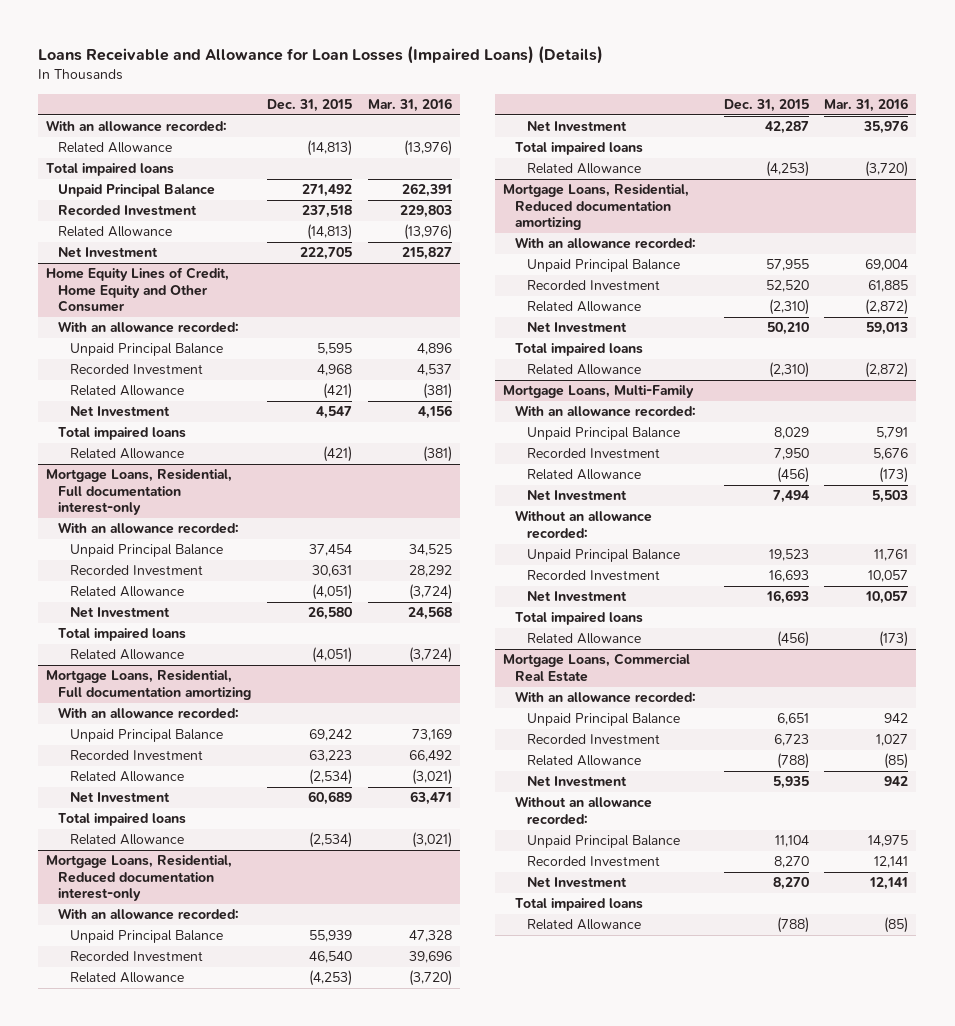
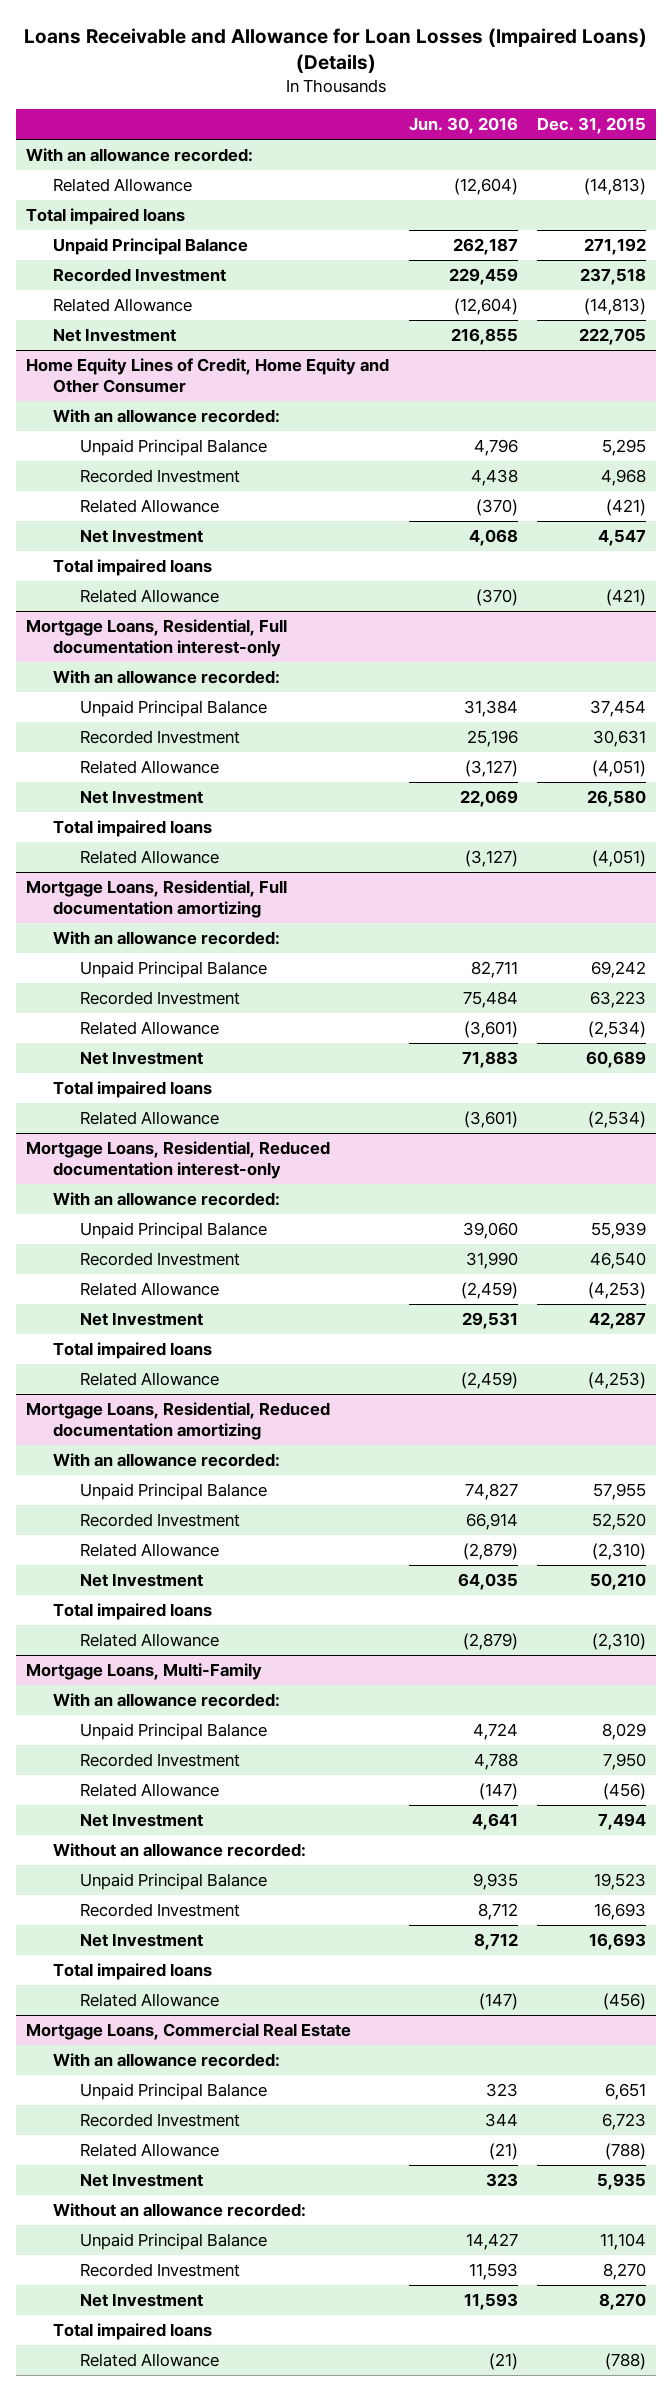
- | Dec. 31, 2015 | Mar. 31, 2016
+ | Jun. 30, 2016 | Dec. 31, 2015
- Unpaid Principal Balance | 271,492 | 262,391
+ Unpaid Principal Balance | 262,187 | 271,192
@ Home Equity Lines of Credit, Home Equity and Other Consumer
- Unpaid Principal Balance | 5,595 | 4,896
+ Unpaid Principal Balance | 4,796 | 5,295

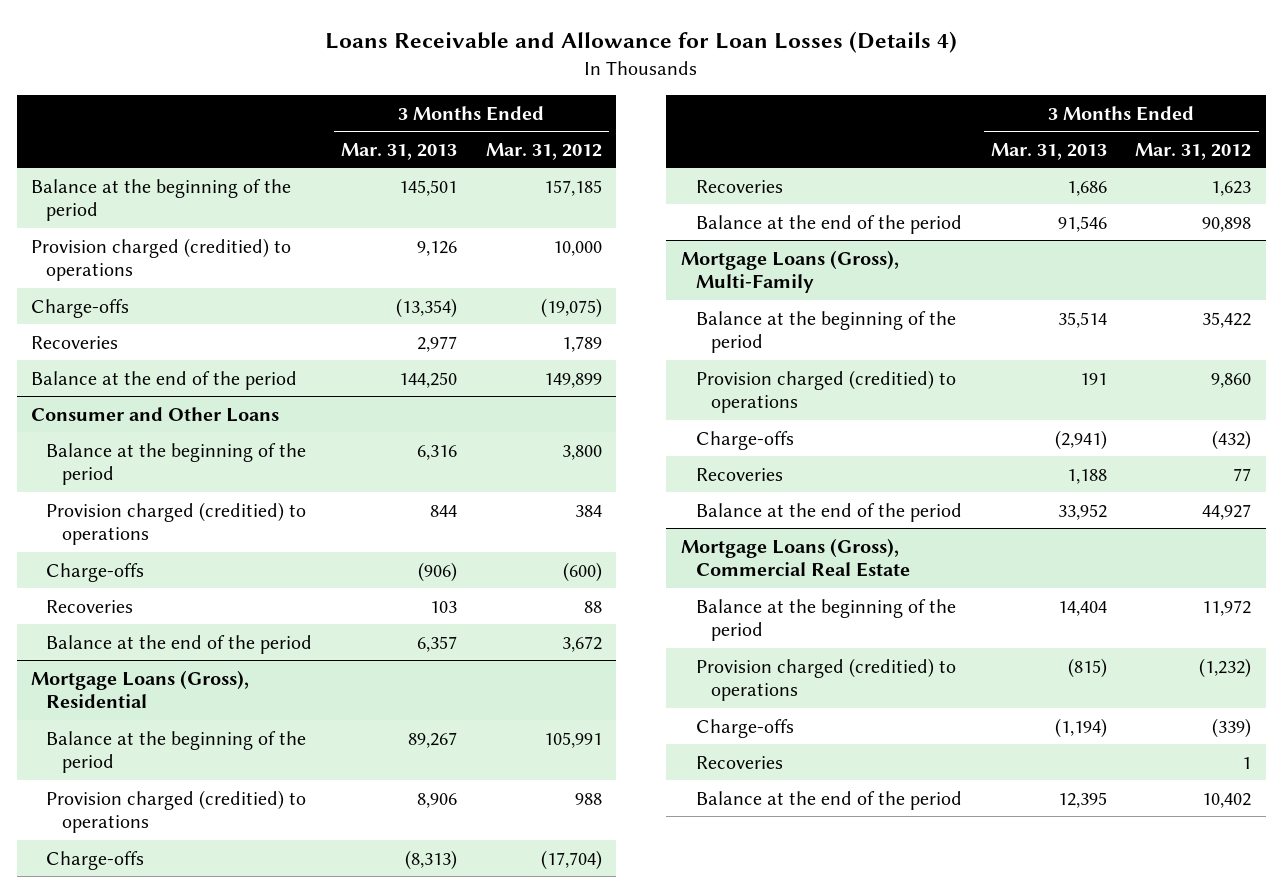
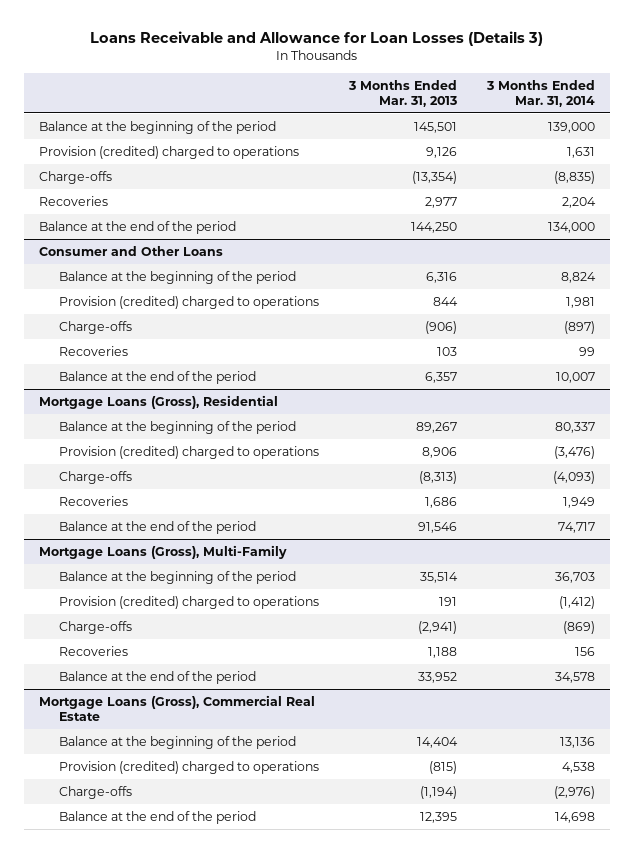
- Loans Receivable and Allowance for Loan Losses (Details 4)
+ Loans Receivable and Allowance for Loan Losses (Details 3)
- | 3 Months Ended Mar. 31, 2013 | 3 Months Ended Mar. 31, 2012
+ | 3 Months Ended Mar. 31, 2013 | 3 Months Ended Mar. 31, 2014
- Provision charged (creditied) to operations | 9,126 | 10,000
+ Provision (credited) charged to operations | 9,126 | 1,631
@ Consumer and Other Loans
- Provision charged (creditied) to operations | 844 | 384
+ Provision (credited) charged to operations | 844 | 1,981
@ Mortgage Loans (Gross), Residential
- Provision charged (creditied) to operations | 8,906 | 988
+ Provision (credited) charged to operations | 8,906 | (3,476)
@ Mortgage Loans (Gross), Multi-Family
- Provision charged (creditied) to operations | 191 | 9,860
+ Provision (credited) charged to operations | 191 | (1,412)
@ Mortgage Loans (Gross), Commercial Real Estate
- Provision charged (creditied) to operations | (815) | (1,232)
+ Provision (credited) charged to operations | (815) | 4,538
- Recoveries | | 1

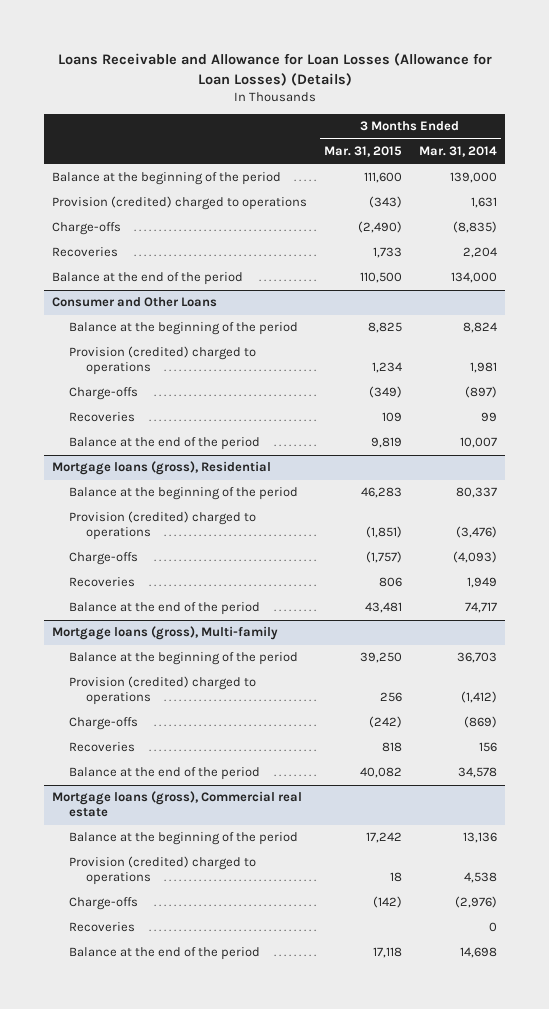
- Loans Receivable and Allowance for Loan Losses (Details 3)
+ Loans Receivable and Allowance for Loan Losses (Allowance for Loan Losses) (Details)
- | 3 Months Ended Mar. 31, 2013 | 3 Months Ended Mar. 31, 2014
+ | 3 Months Ended Mar. 31, 2015 | 3 Months Ended Mar. 31, 2014
- Mortgage Loans (Gross), Residential
+ Mortgage loans (gross), Residential
- Mortgage Loans (Gross), Multi-Family
+ Mortgage loans (gross), Multi-family
- Mortgage Loans (Gross), Commercial Real Estate
+ Mortgage loans (gross), Commercial real estate
+ Recoveries | | 0

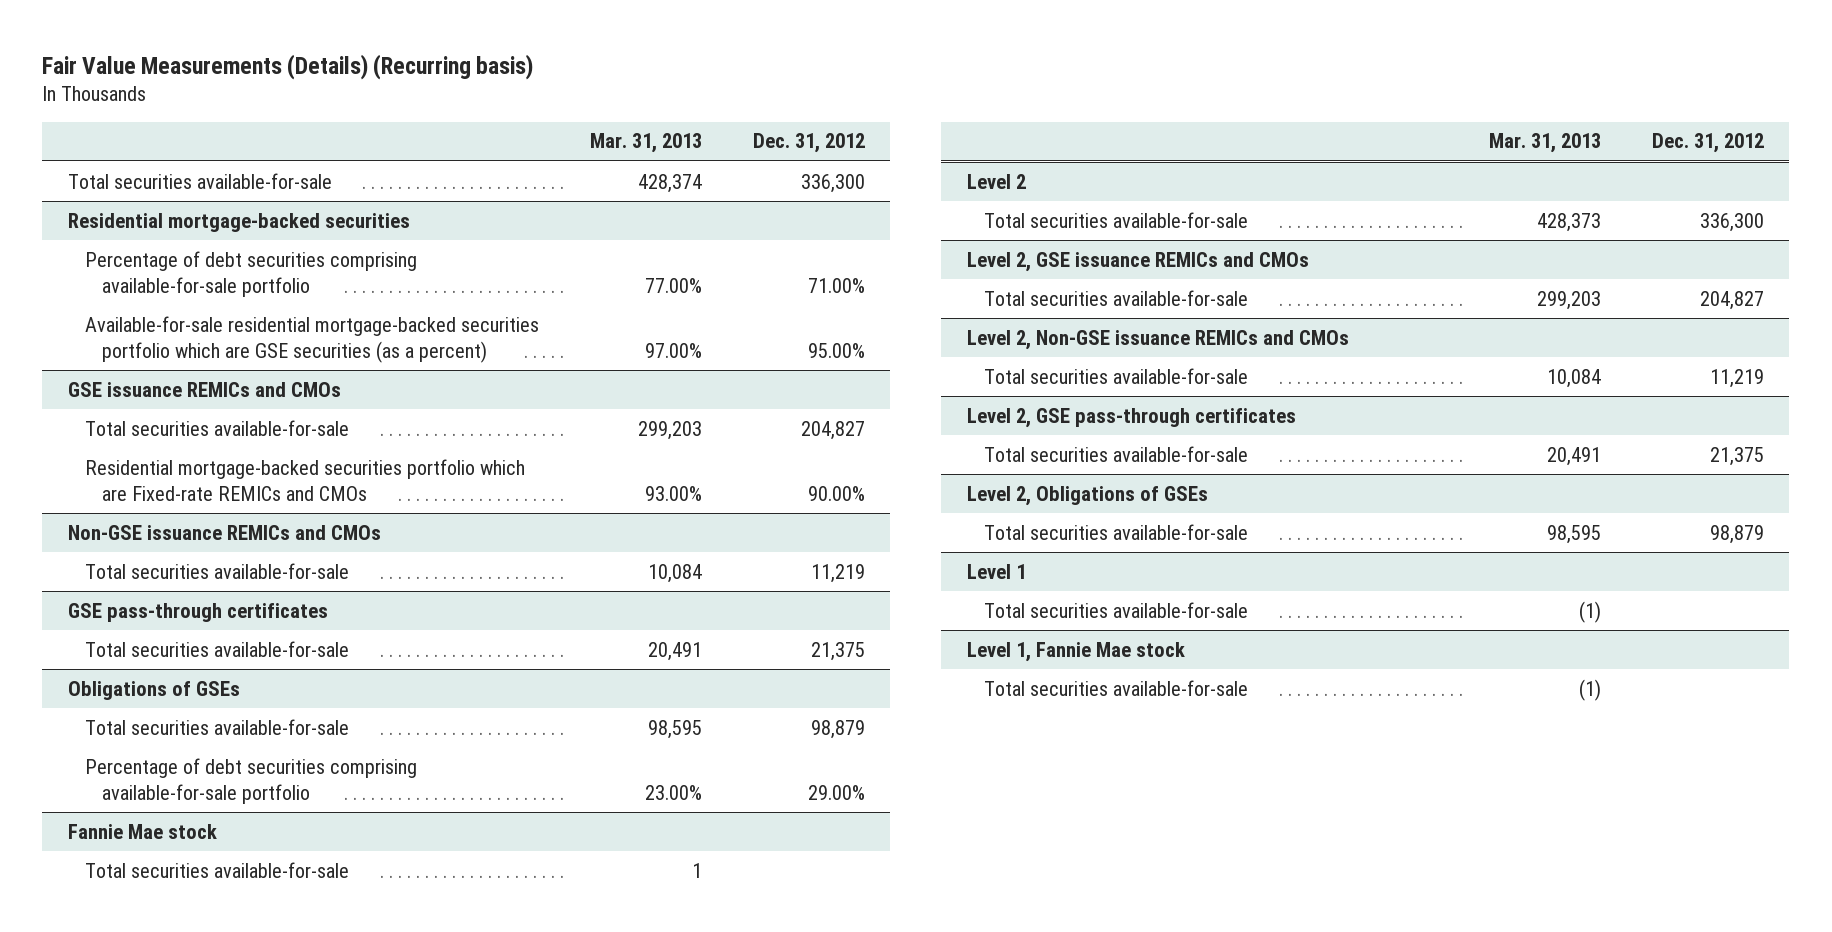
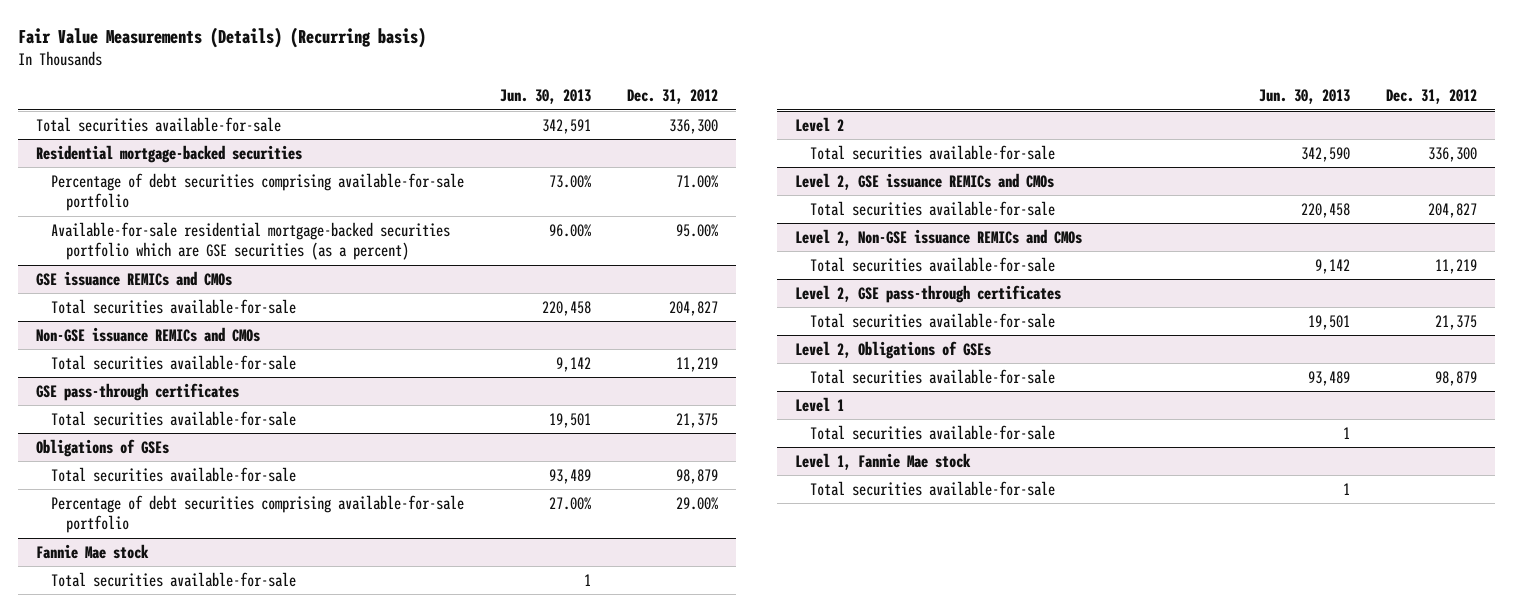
- | Mar. 31, 2013 | Dec. 31, 2012
+ | Jun. 30, 2013 | Dec. 31, 2012
@ GSE issuance REMICs and CMOs
- Residential mortgage-backed securities portfolio which are Fixed-rate REMICs and CMOs | 93.00% | 90.00%

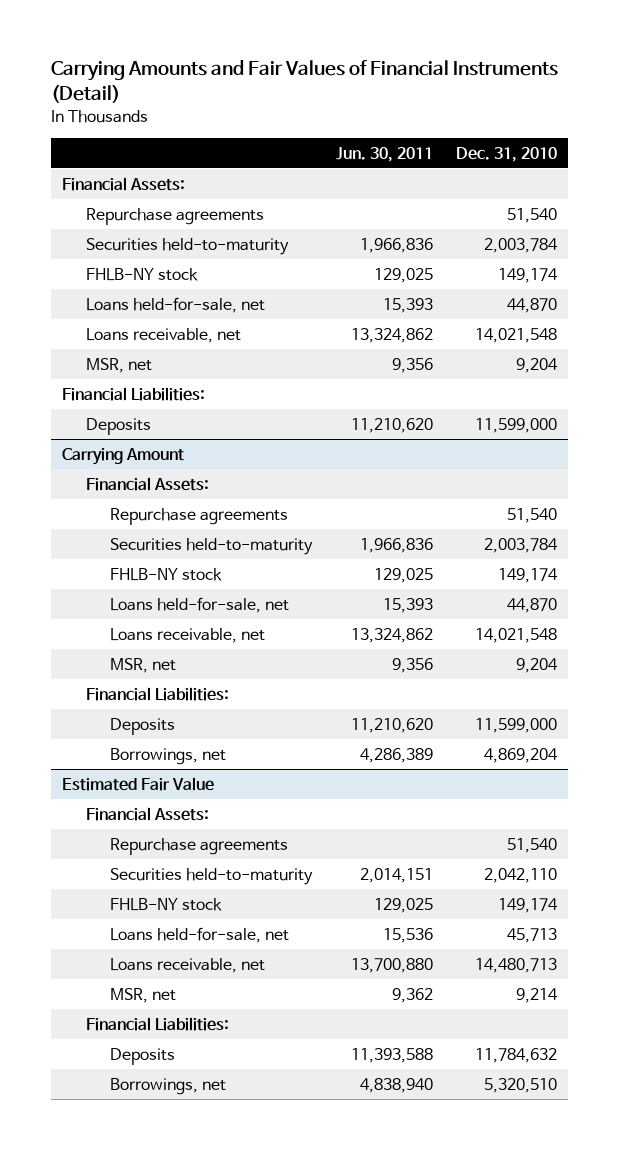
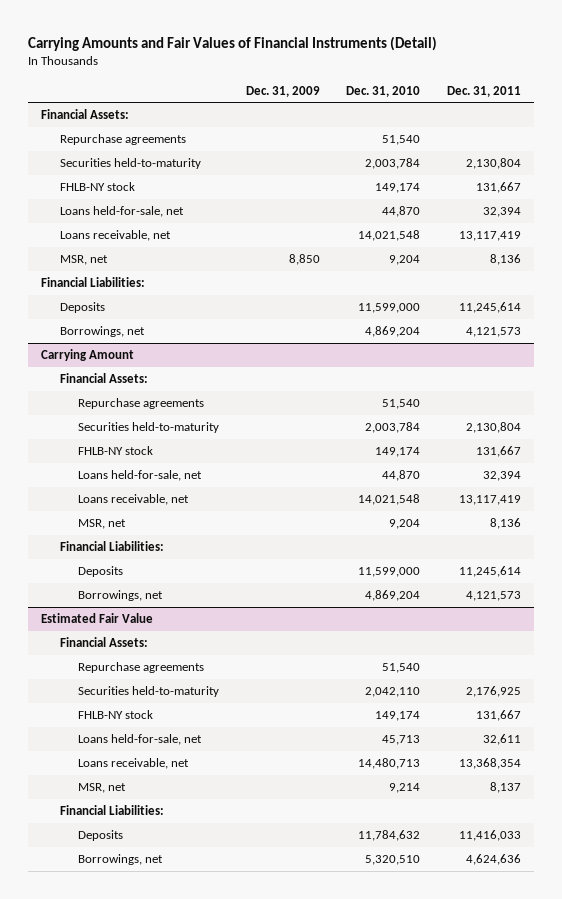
- | Jun. 30, 2011 | Dec. 31, 2010
+ | Dec. 31, 2009 | Dec. 31, 2010 | Dec. 31, 2011
+ Borrowings, net | | 4,869,204 | 4,121,573

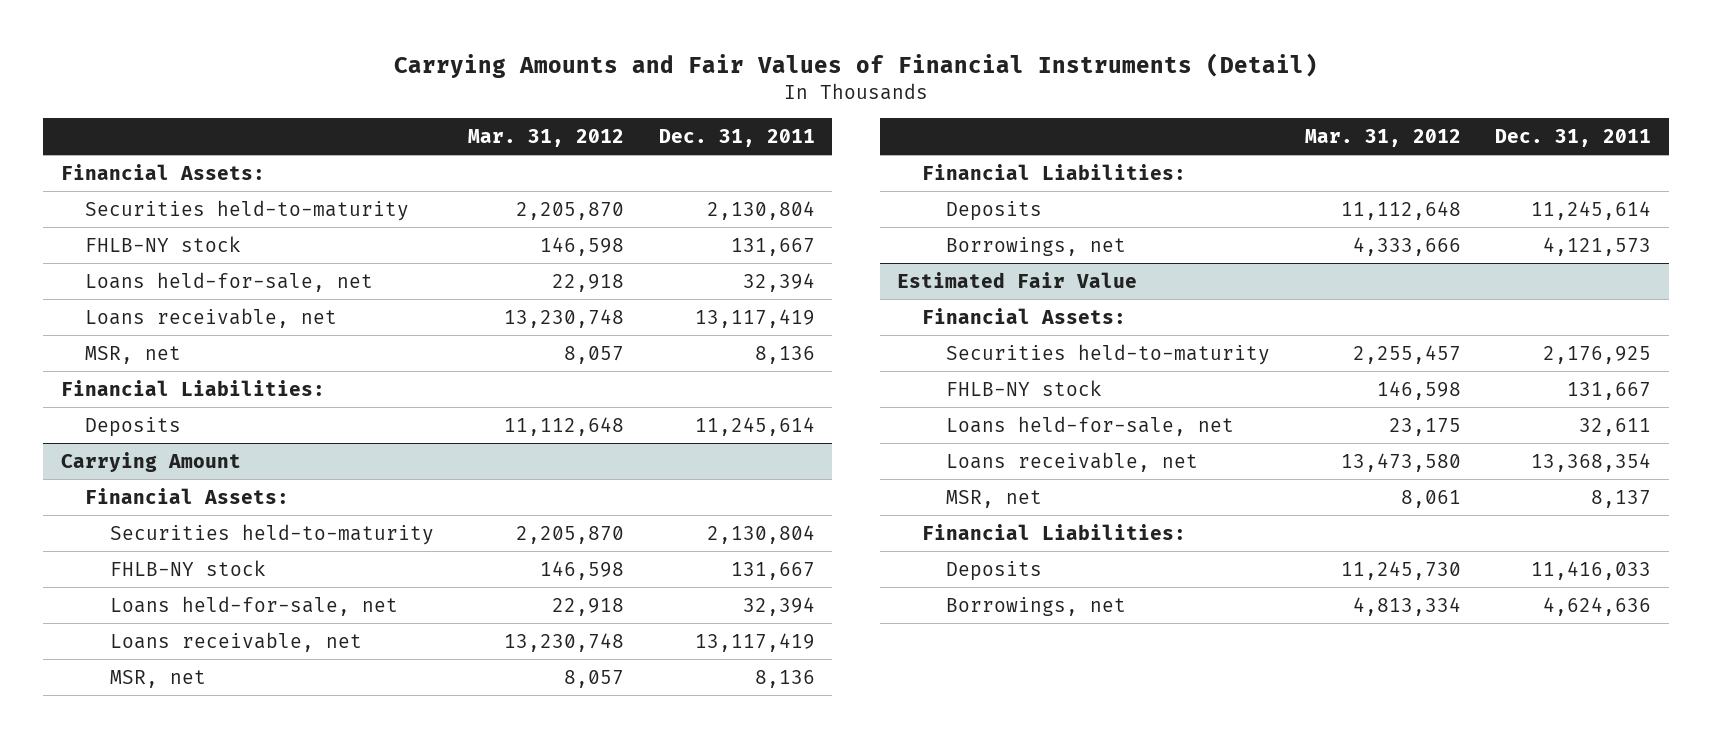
- | Dec. 31, 2009 | Dec. 31, 2010 | Dec. 31, 2011
+ | Mar. 31, 2012 | Dec. 31, 2011
- Repurchase agreements | | 51,540 |
- Borrowings, net | | 4,869,204 | 4,121,573
@ Carrying Amount
- Repurchase agreements | | 51,540 |
@ Estimated Fair Value
- Repurchase agreements | | 51,540 |

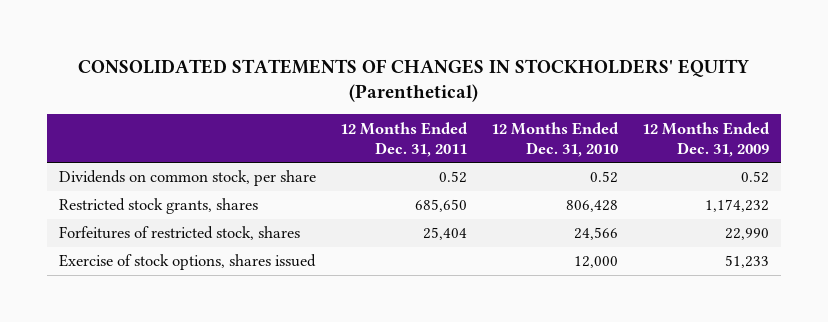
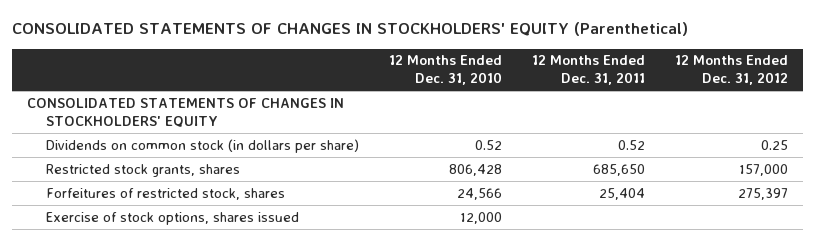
- | 12 Months Ended Dec. 31, 2011 | 12 Months Ended Dec. 31, 2010 | 12 Months Ended Dec. 31, 2009
+ | 12 Months Ended Dec. 31, 2010 | 12 Months Ended Dec. 31, 2011 | 12 Months Ended Dec. 31, 2012
- Dividends on common stock, per share | 0.52 | 0.52 | 0.52
+ CONSOLIDATED STATEMENTS OF CHANGES IN STOCKHOLDERS' EQUITY
+ Dividends on common stock (in dollars per share) | 0.52 | 0.52 | 0.25

